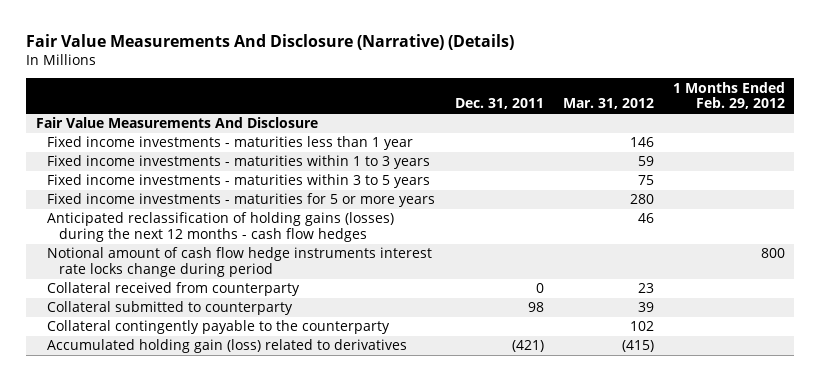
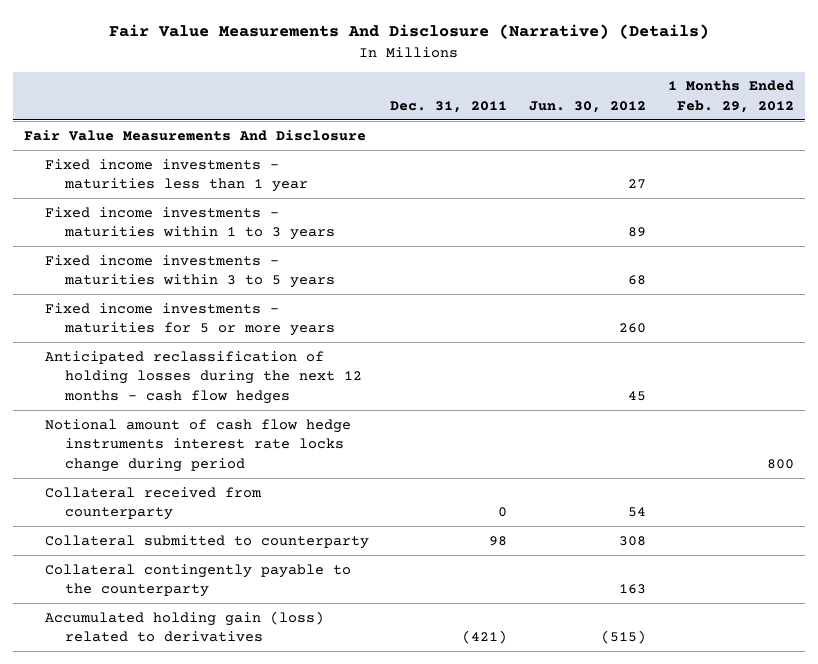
- | Dec. 31, 2011 | Mar. 31, 2012 | 1 Months Ended Feb. 29, 2012
+ | Dec. 31, 2011 | Jun. 30, 2012 | 1 Months Ended Feb. 29, 2012
- Anticipated reclassification of holding gains (losses) during the next 12 months - cash flow hedges | | 46 |
+ Anticipated reclassification of holding losses during the next 12 months - cash flow hedges | | 45 |

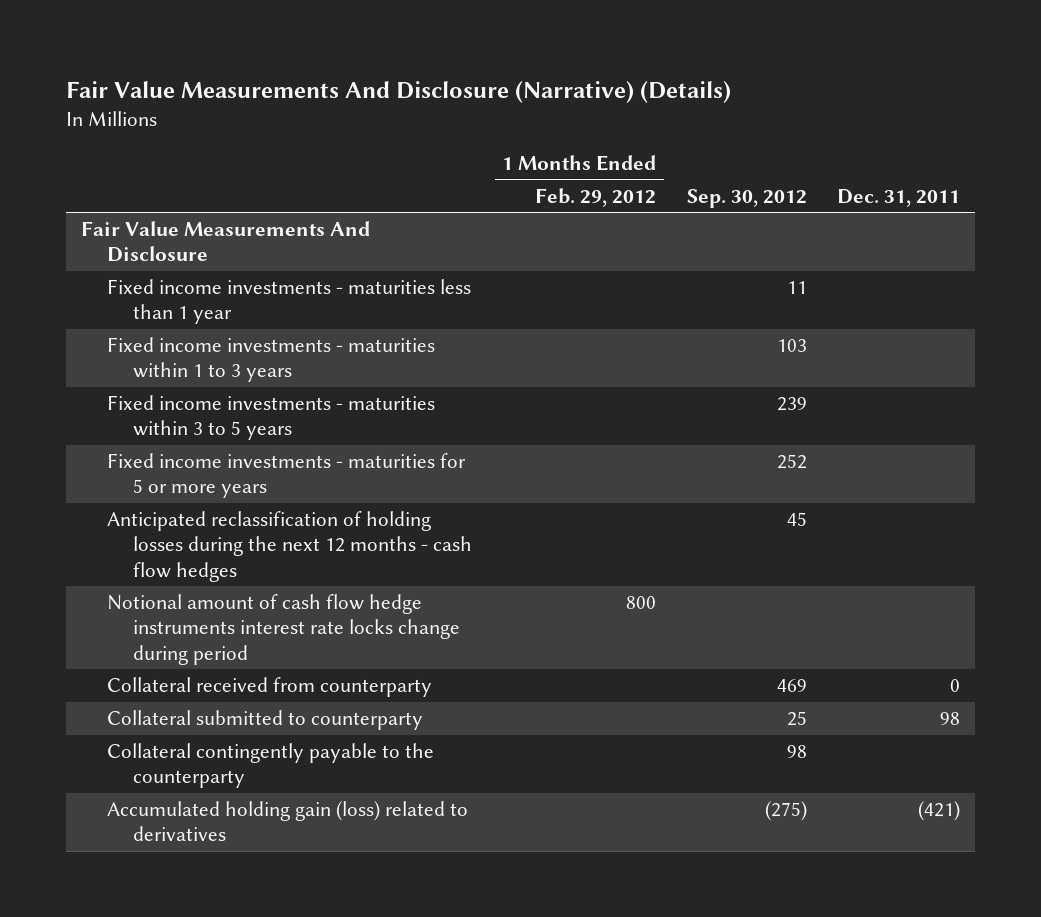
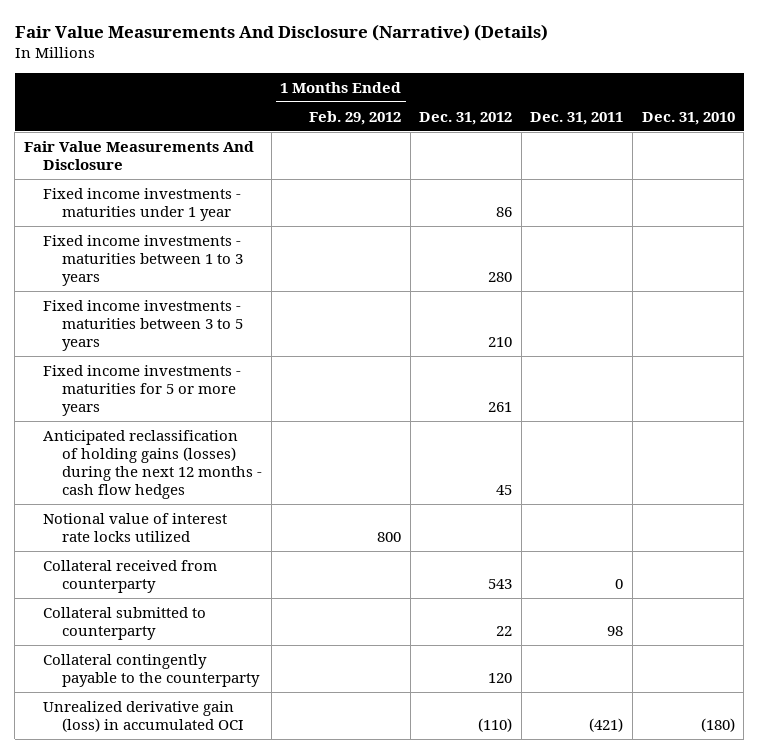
- | 1 Months Ended Feb. 29, 2012 | Sep. 30, 2012 | Dec. 31, 2011
+ | 1 Months Ended Feb. 29, 2012 | Dec. 31, 2012 | Dec. 31, 2011 | Dec. 31, 2010
- Fixed income investments - maturities less than 1 year | | 11 |
- Fixed income investments - maturities within 1 to 3 years | | 103 |
- Fixed income investments - maturities within 3 to 5 years | | 239 |
+ Fixed income investments - maturities under 1 year | | 86 | |
+ Fixed income investments - maturities between 1 to 3 years | | 280 | |
+ Fixed income investments - maturities between 3 to 5 years | | 210 | |
- Anticipated reclassification of holding losses during the next 12 months - cash flow hedges | | 45 |
- Notional amount of cash flow hedge instruments interest rate locks change during period | 800 | |
+ Anticipated reclassification of holding gains (losses) during the next 12 months - cash flow hedges | | 45 | |
+ Notional value of interest rate locks utilized | 800 | | |
- Accumulated holding gain (loss) related to derivatives | | (275) | (421)
+ Unrealized derivative gain (loss) in accumulated OCI | | (110) | (421) | (180)

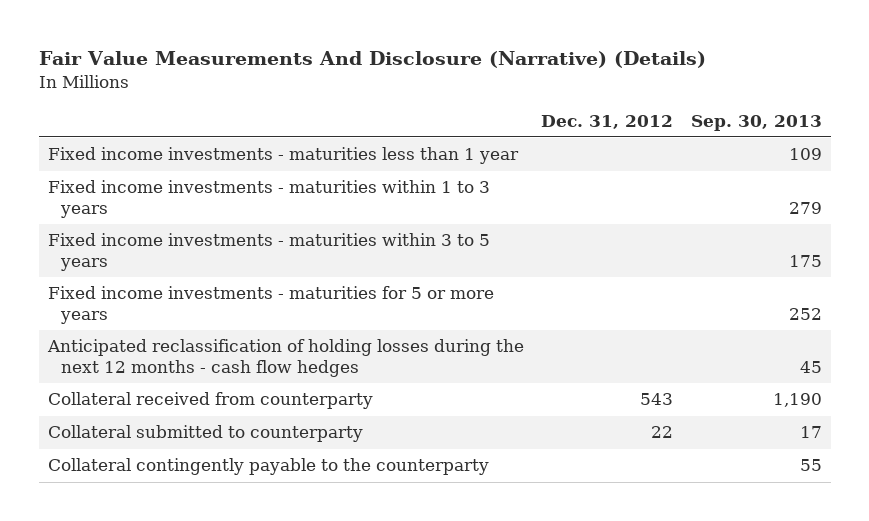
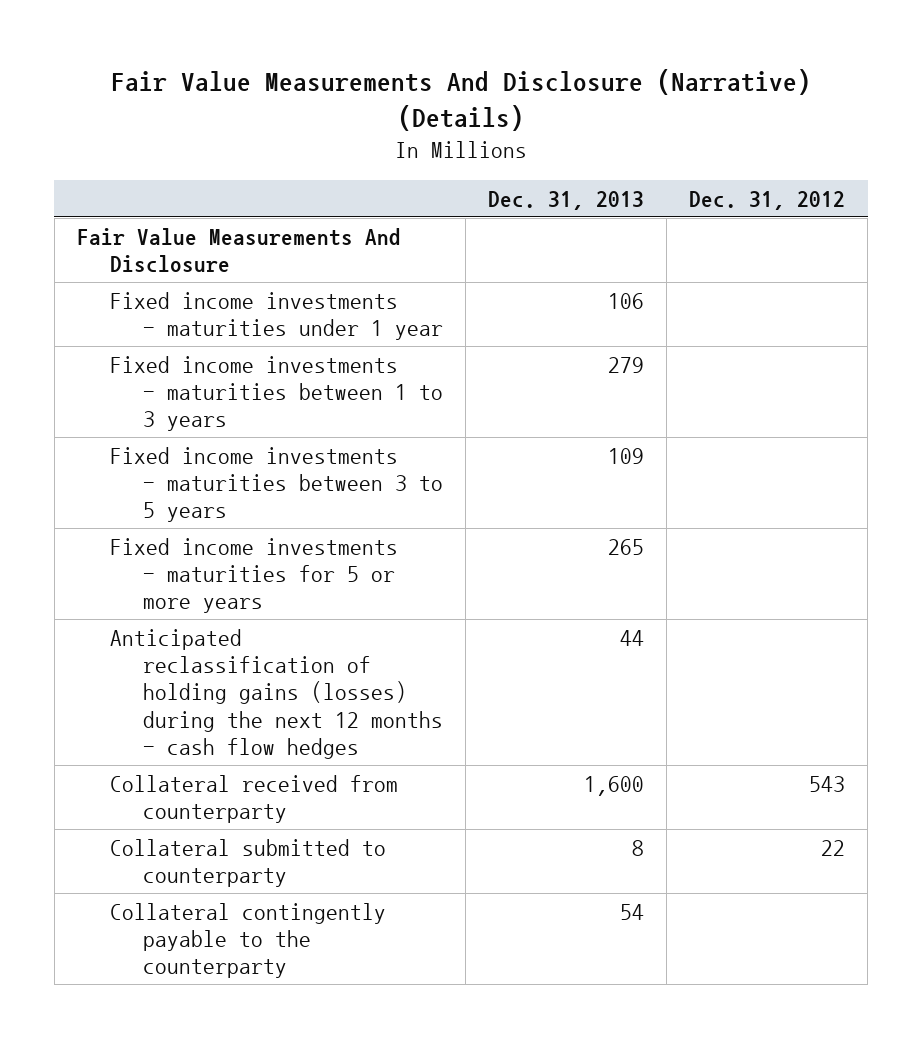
- | Dec. 31, 2012 | Sep. 30, 2013
+ | Dec. 31, 2013 | Dec. 31, 2012
- Fixed income investments - maturities less than 1 year | | 109
- Fixed income investments - maturities within 1 to 3 years | | 279
- Fixed income investments - maturities within 3 to 5 years | | 175
+ Fair Value Measurements And Disclosure
+ Fixed income investments - maturities under 1 year | 106 |
+ Fixed income investments - maturities between 1 to 3 years | 279 |
+ Fixed income investments - maturities between 3 to 5 years | 109 |
- Anticipated reclassification of holding losses during the next 12 months - cash flow hedges | | 45
+ Anticipated reclassification of holding gains (losses) during the next 12 months - cash flow hedges | 44 |

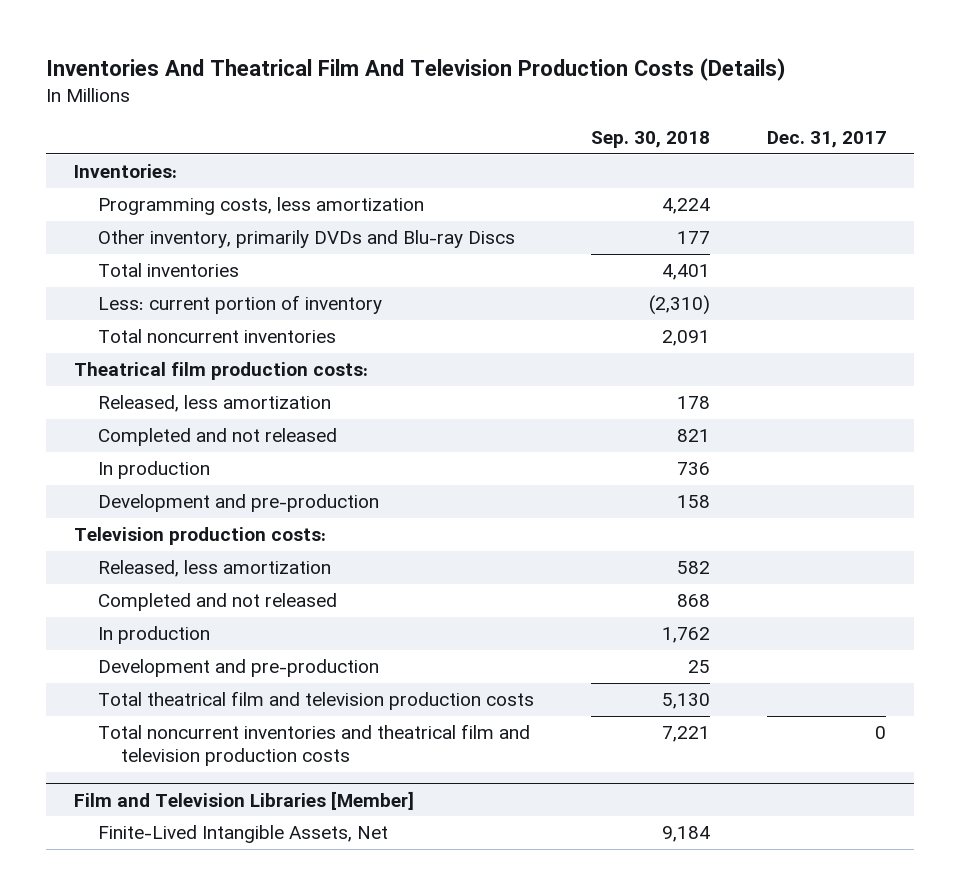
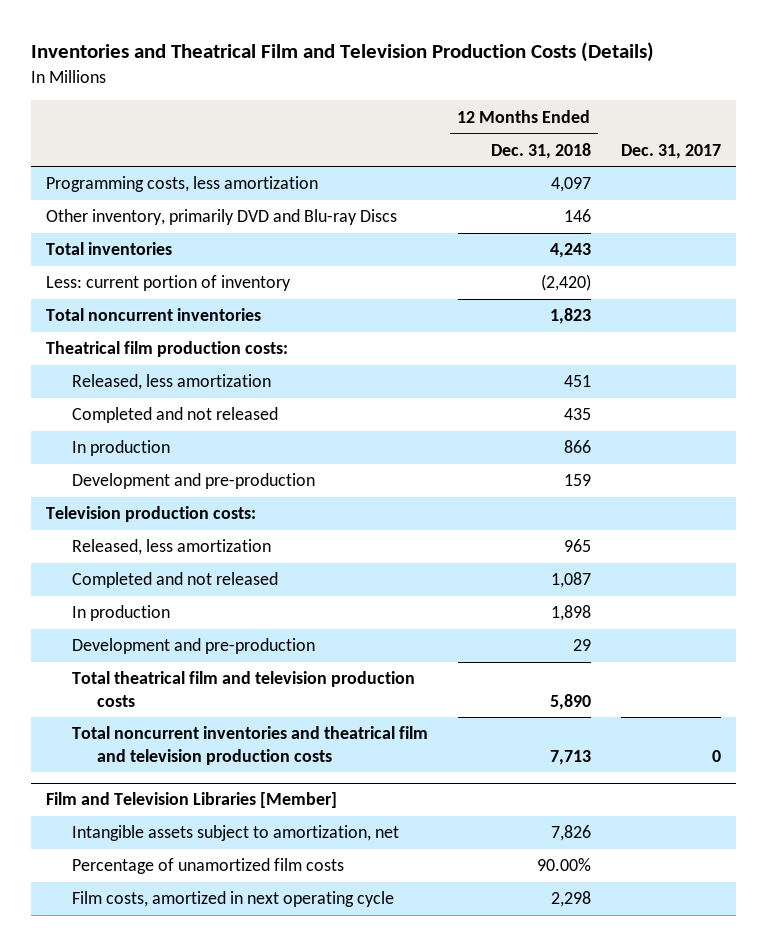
- Inventories And Theatrical Film And Television Production Costs (Details)
+ Inventories and Theatrical Film and Television Production Costs (Details)
- | Sep. 30, 2018 | Dec. 31, 2017
+ | 12 Months Ended Dec. 31, 2018 | Dec. 31, 2017
- Inventories:
- Other inventory, primarily DVDs and Blu-ray Discs | 177 |
+ Other inventory, primarily DVD and Blu-ray Discs | 146 |
@ Film and Television Libraries [Member]
- Finite-Lived Intangible Assets, Net | 9,184 |
+ Intangible assets subject to amortization, net | 7,826 |
+ Percentage of unamortized film costs | 90.00% |
+ Film costs, amortized in next operating cycle | 2,298 |

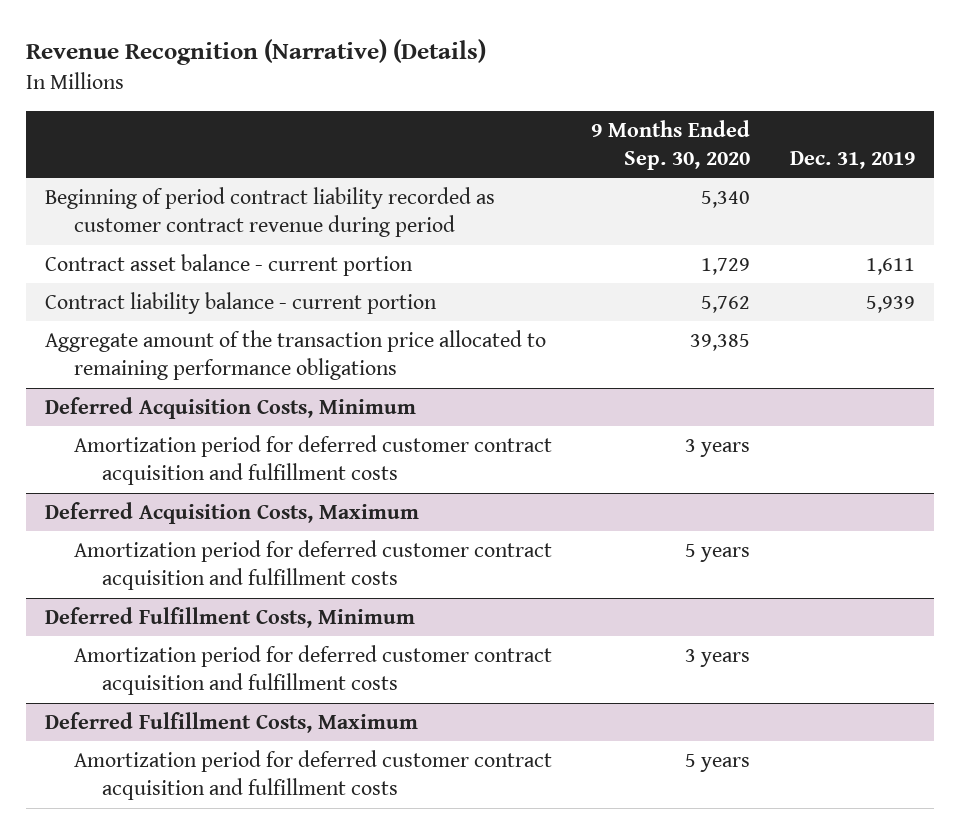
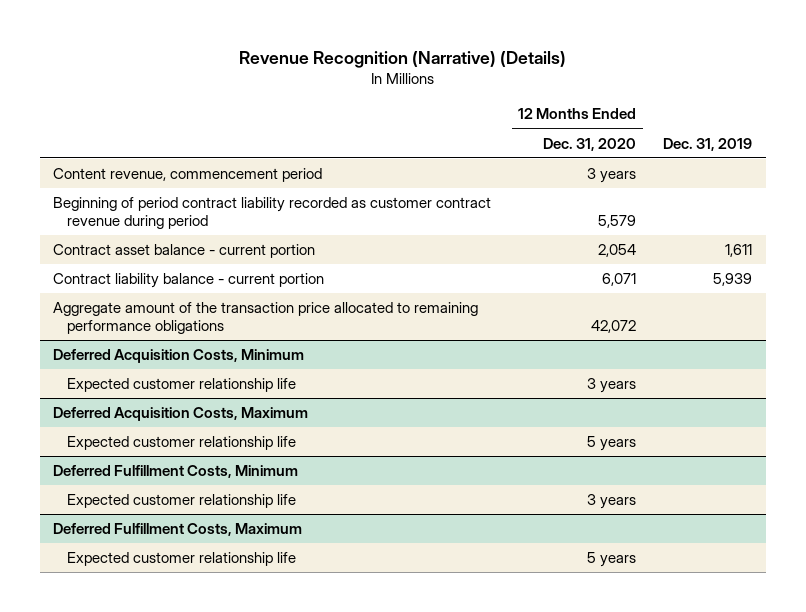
- | 9 Months Ended Sep. 30, 2020 | Dec. 31, 2019
+ | 12 Months Ended Dec. 31, 2020 | Dec. 31, 2019
+ Content revenue, commencement period | 3 years |
@ Deferred Acquisition Costs, Minimum
- Amortization period for deferred customer contract acquisition and fulfillment costs | 3 years |
+ Expected customer relationship life | 3 years |
@ Deferred Acquisition Costs, Maximum
- Amortization period for deferred customer contract acquisition and fulfillment costs | 5 years |
+ Expected customer relationship life | 5 years |
@ Deferred Fulfillment Costs, Minimum
- Amortization period for deferred customer contract acquisition and fulfillment costs | 3 years |
+ Expected customer relationship life | 3 years |
@ Deferred Fulfillment Costs, Maximum
- Amortization period for deferred customer contract acquisition and fulfillment costs | 5 years |
+ Expected customer relationship life | 5 years |

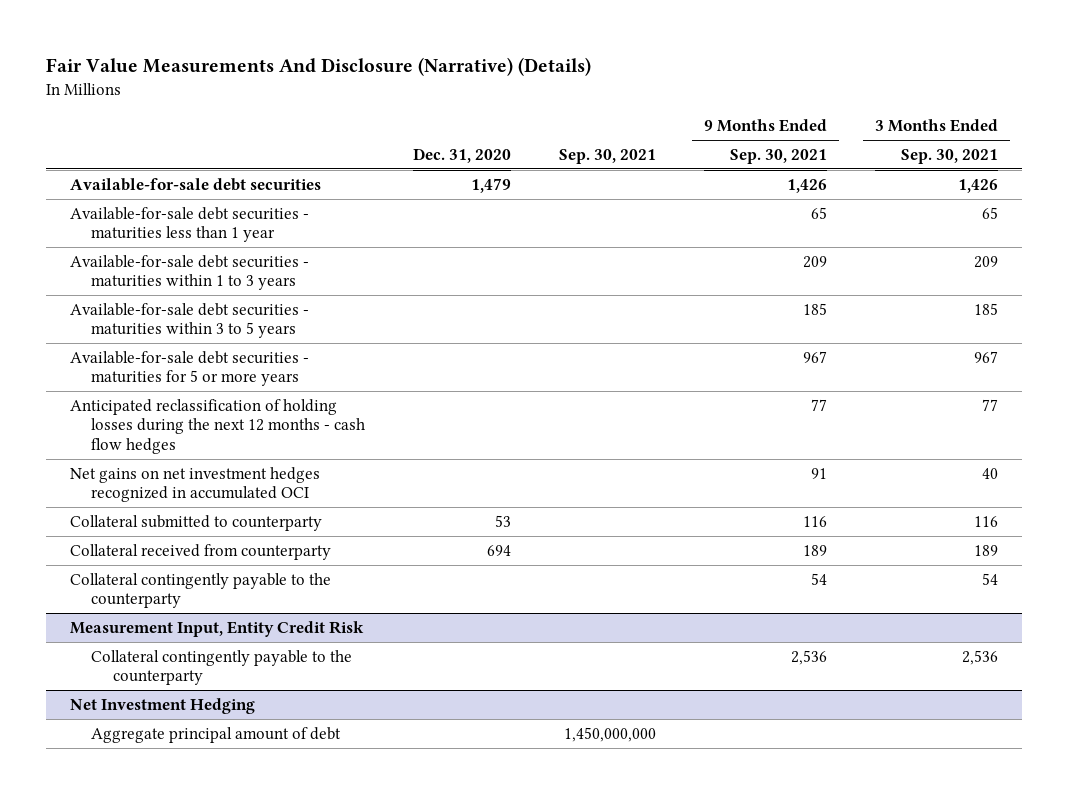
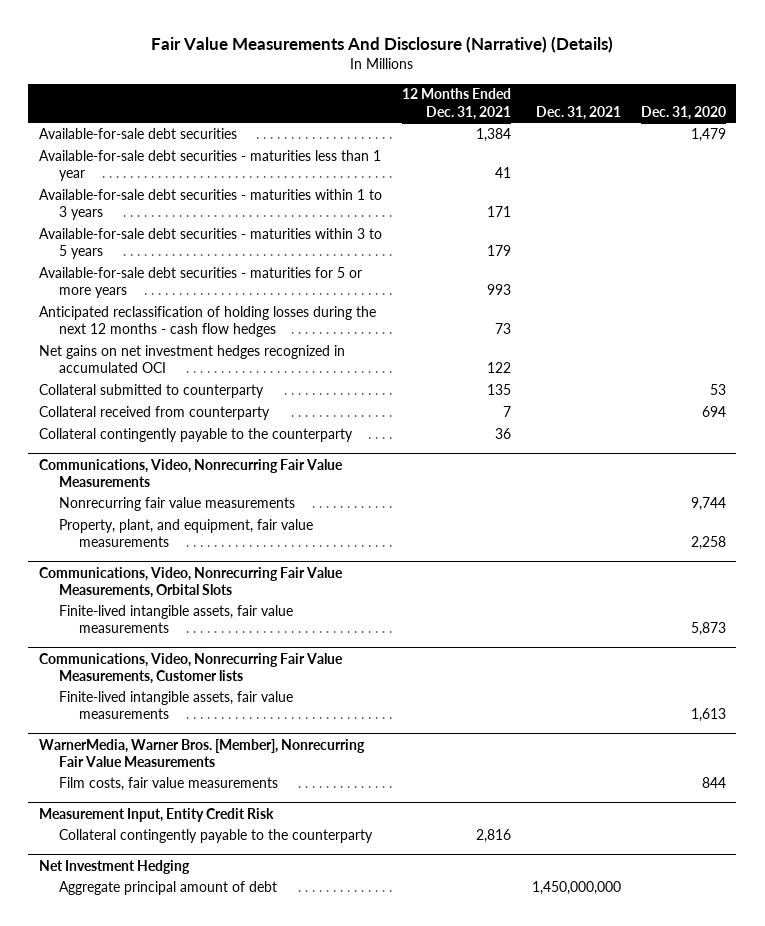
- | Dec. 31, 2020 | Sep. 30, 2021 | 9 Months Ended Sep. 30, 2021 | 3 Months Ended Sep. 30, 2021
+ | 12 Months Ended Dec. 31, 2021 | Dec. 31, 2021 | Dec. 31, 2020
+ Communications, Video, Nonrecurring Fair Value Measurements
+ Nonrecurring fair value measurements | | | 9,744
+ Property, plant, and equipment, fair value measurements | | | 2,258
+ Communications, Video, Nonrecurring Fair Value Measurements, Orbital Slots
+ Finite-lived intangible assets, fair value measurements | | | 5,873
+ Communications, Video, Nonrecurring Fair Value Measurements, Customer lists
+ Finite-lived intangible assets, fair value measurements | | | 1,613
+ WarnerMedia, Warner Bros. [Member], Nonrecurring Fair Value Measurements
+ Film costs, fair value measurements | | | 844

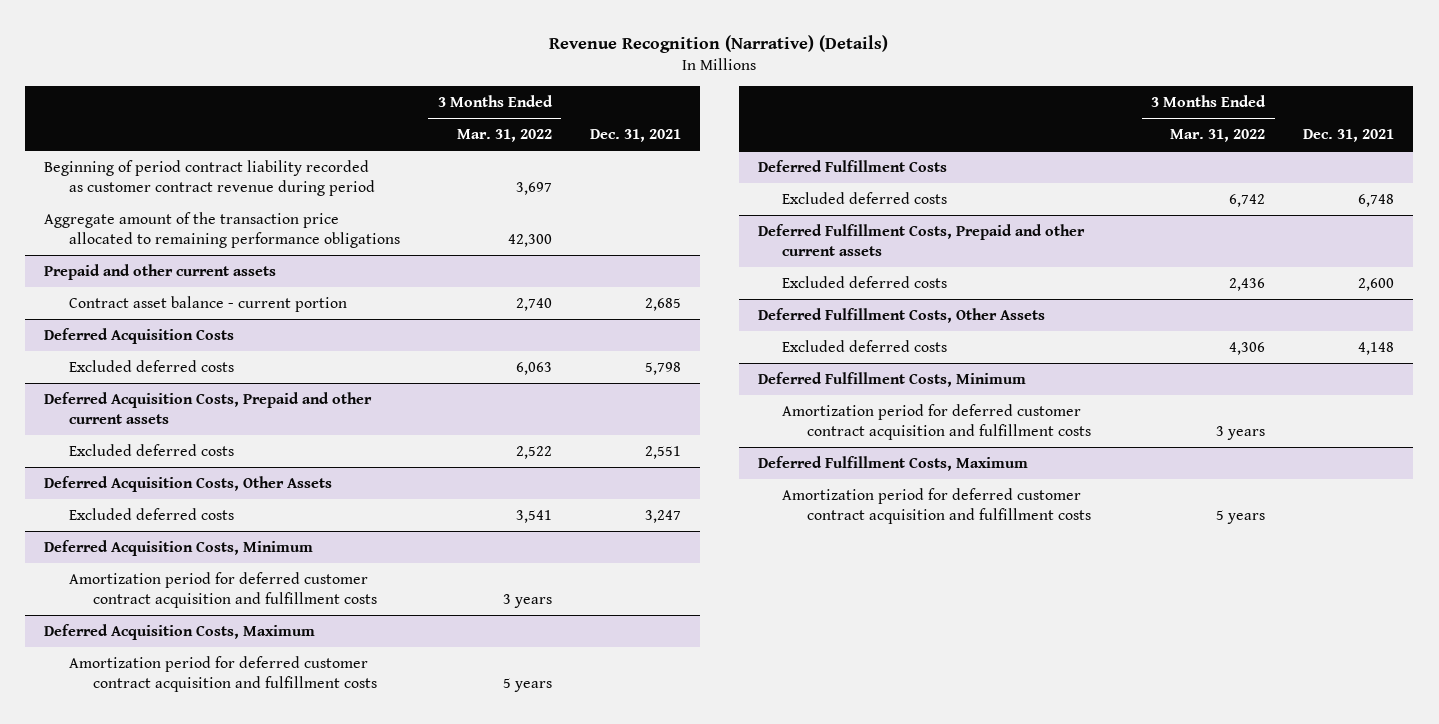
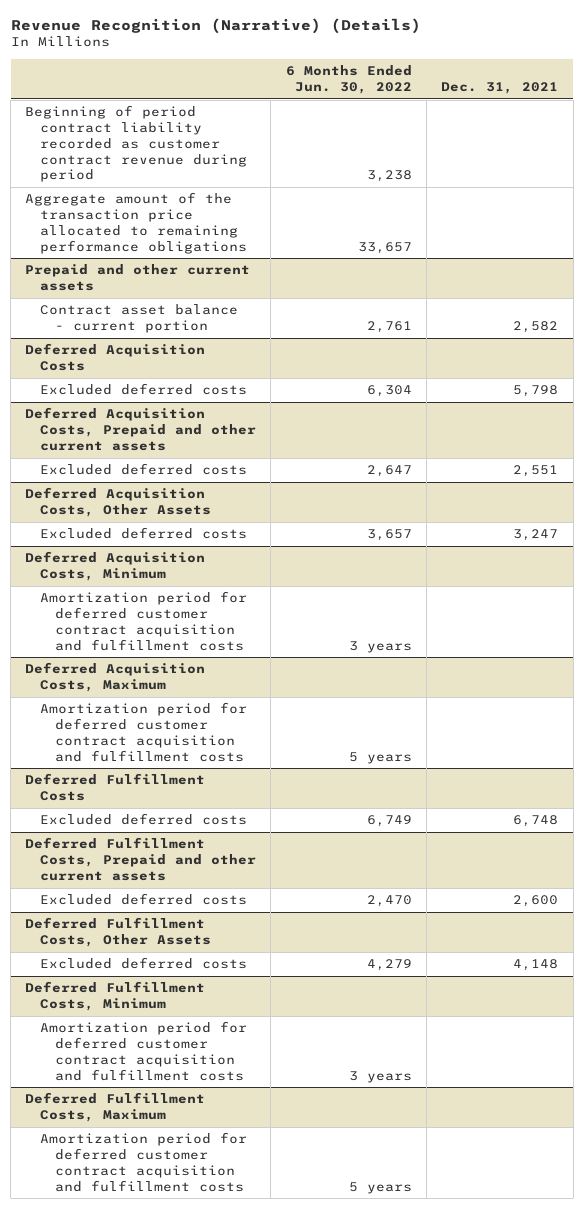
- | 3 Months Ended Mar. 31, 2022 | Dec. 31, 2021
+ | 6 Months Ended Jun. 30, 2022 | Dec. 31, 2021
@ Prepaid and other current assets
- Contract asset balance - current portion | 2,740 | 2,685
+ Contract asset balance - current portion | 2,761 | 2,582

